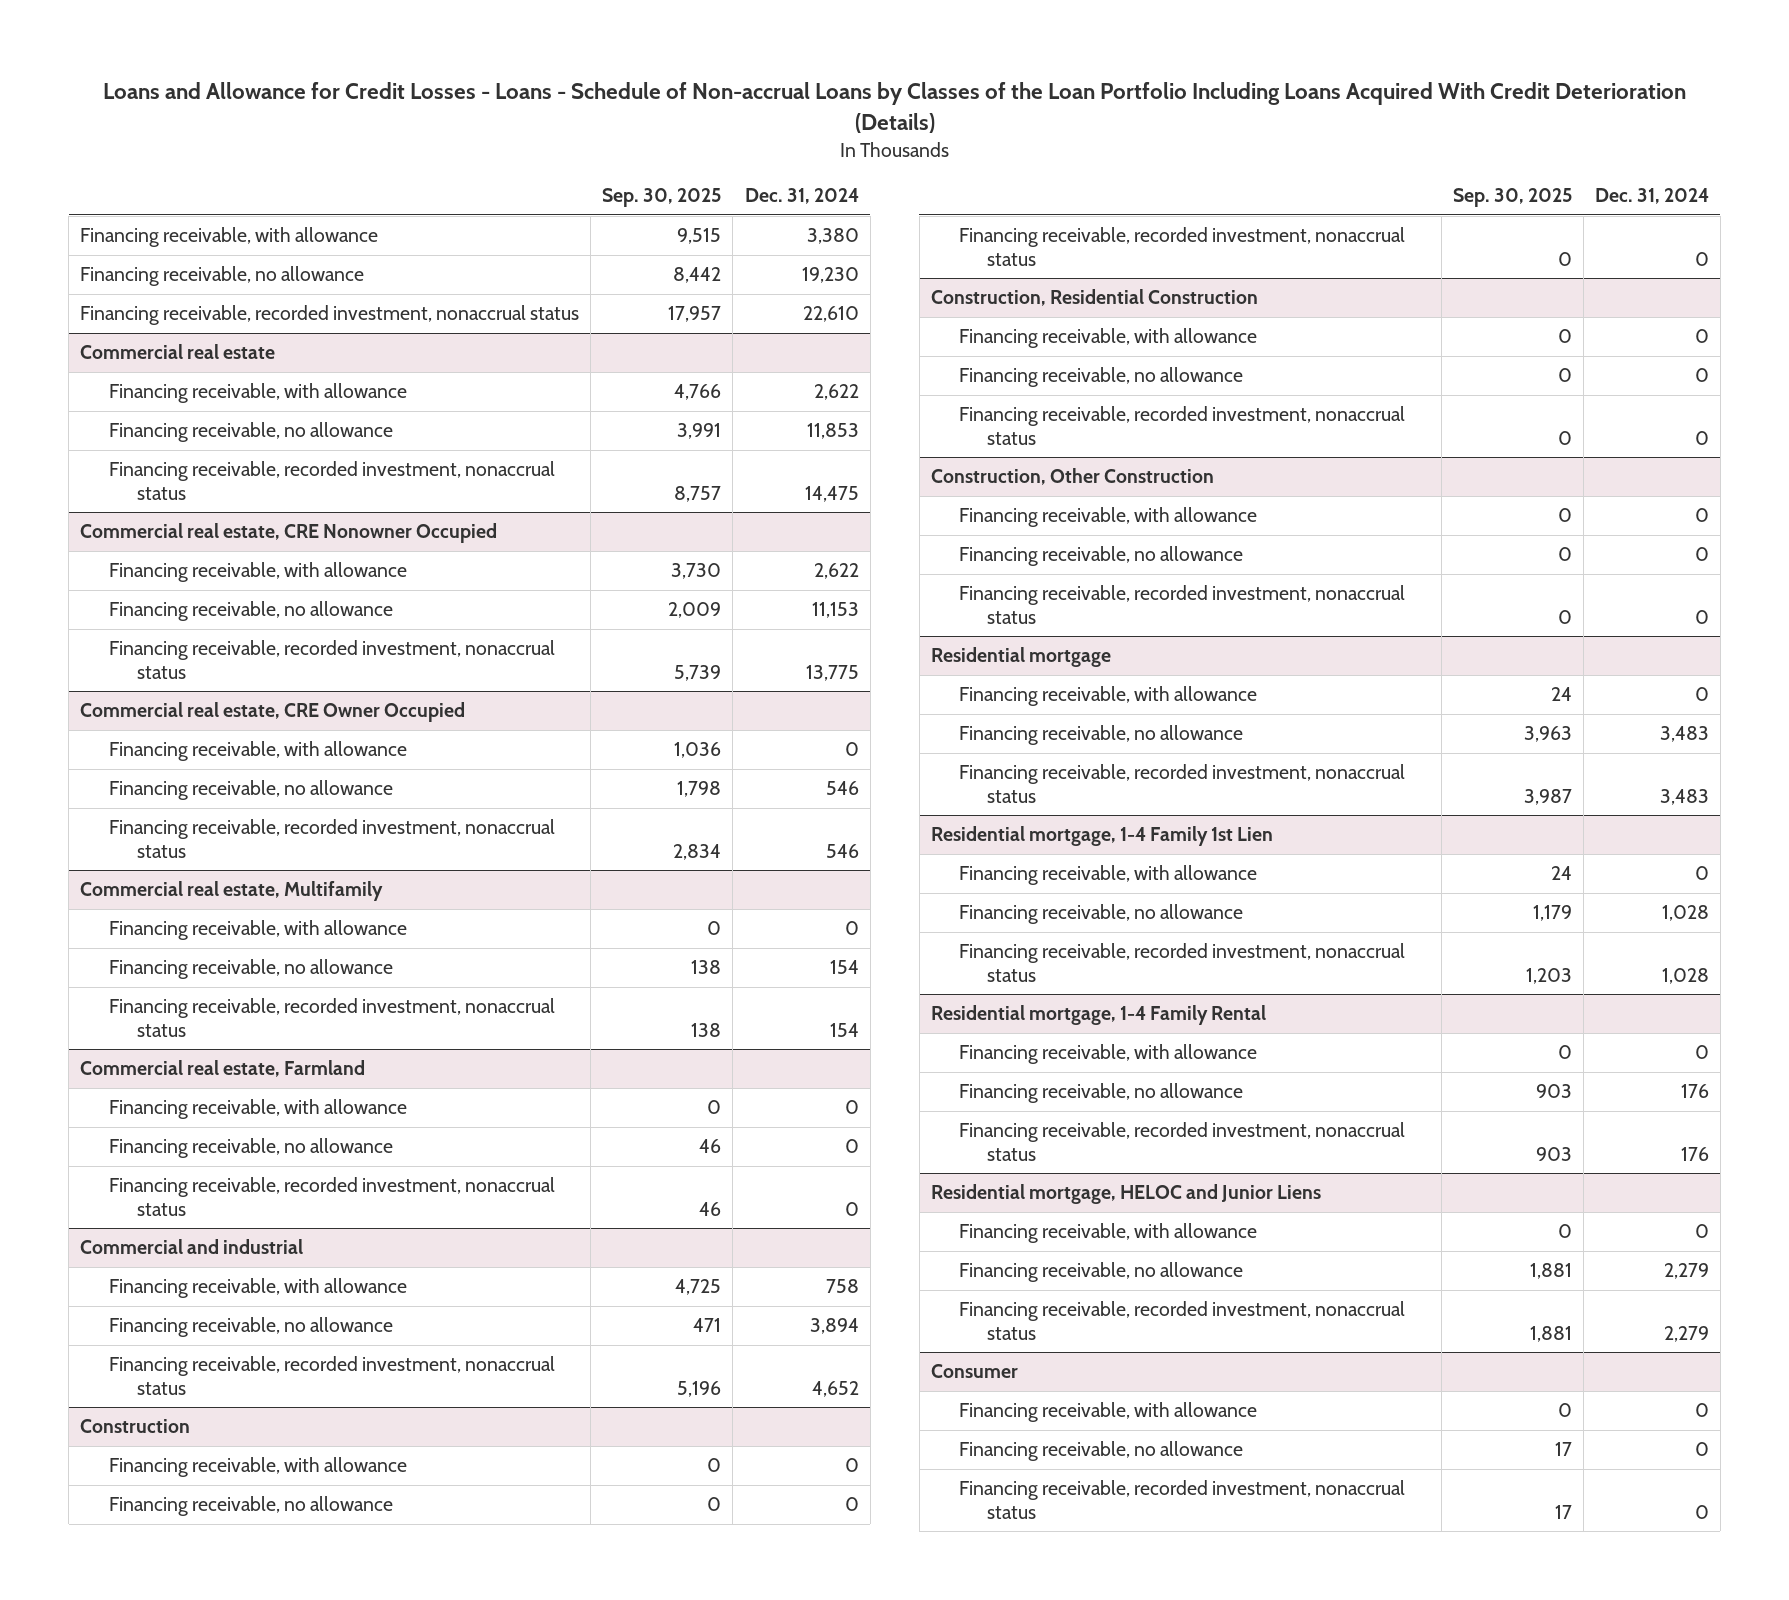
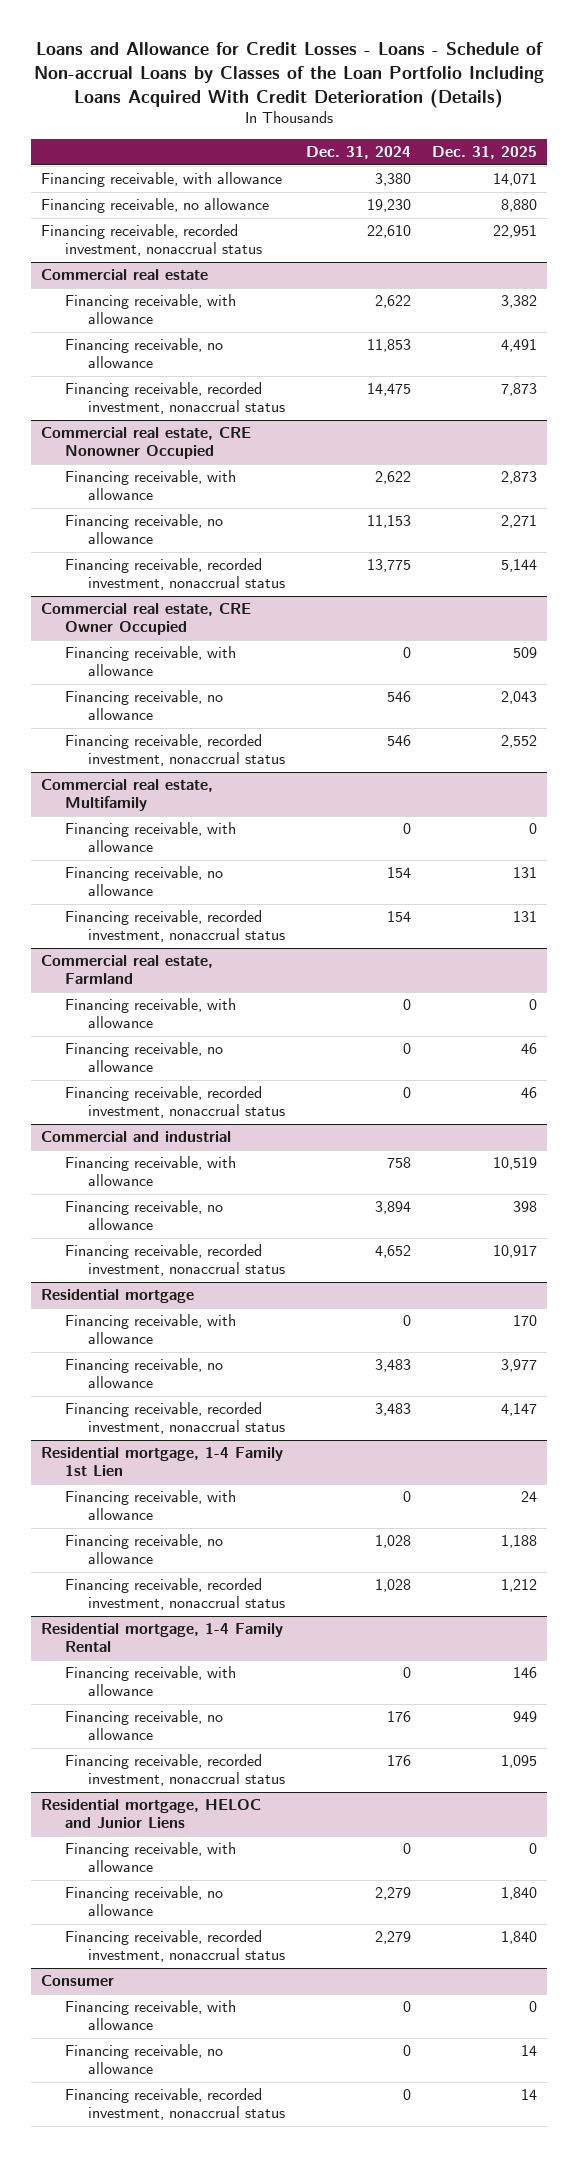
- | Sep. 30, 2025 | Dec. 31, 2024
+ | Dec. 31, 2024 | Dec. 31, 2025
- Construction
- Financing receivable, with allowance | 0 | 0
- Financing receivable, no allowance | 0 | 0
- Financing receivable, recorded investment, nonaccrual status | 0 | 0
- Construction, Residential Construction
- Financing receivable, with allowance | 0 | 0
- Financing receivable, no allowance | 0 | 0
- Financing receivable, recorded investment, nonaccrual status | 0 | 0
- Construction, Other Construction
- Financing receivable, with allowance | 0 | 0
- Financing receivable, no allowance | 0 | 0
- Financing receivable, recorded investment, nonaccrual status | 0 | 0

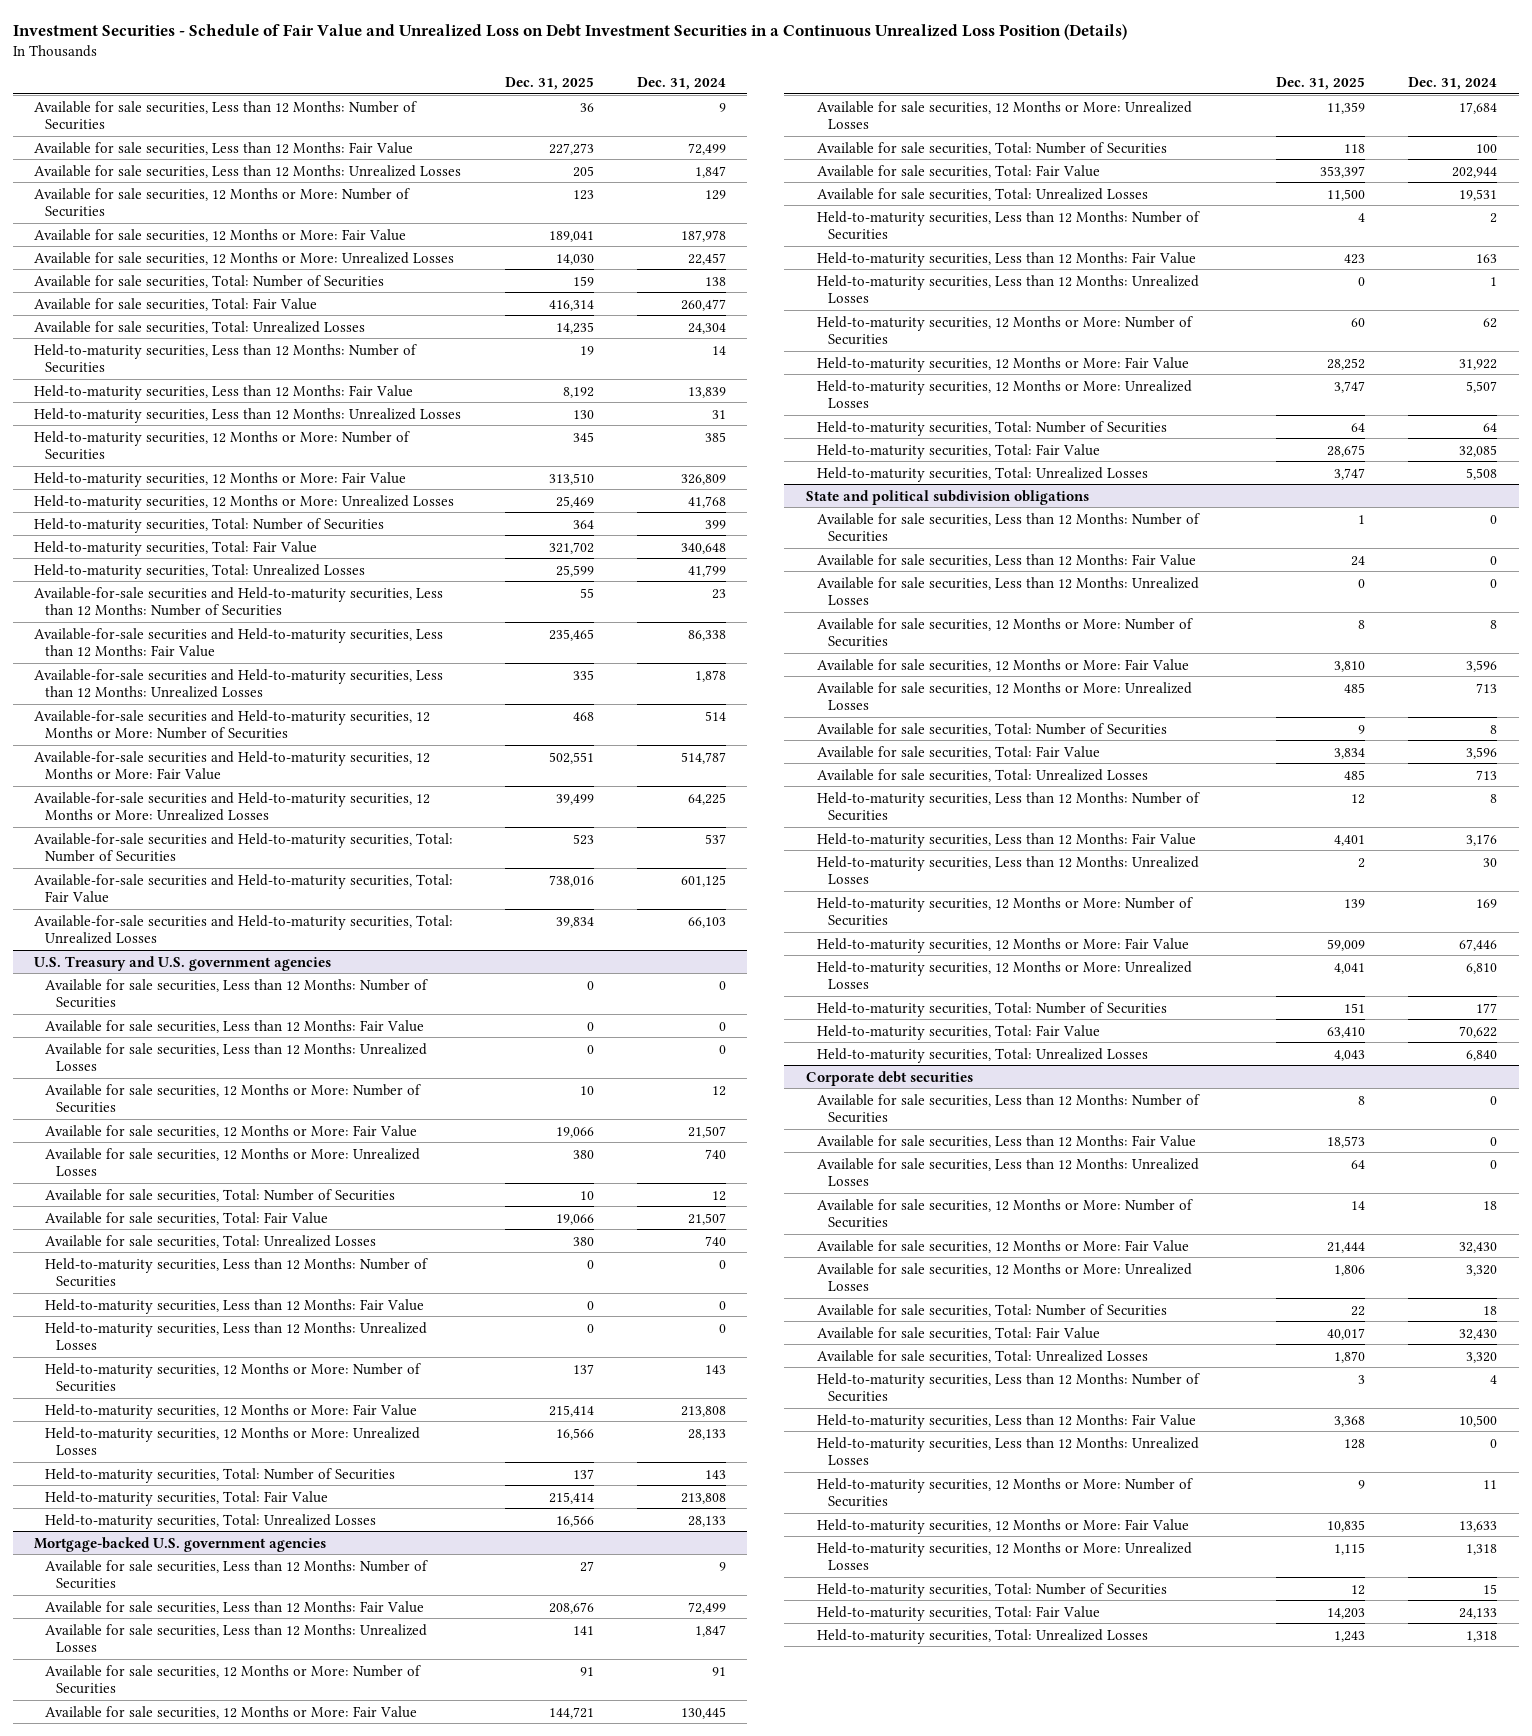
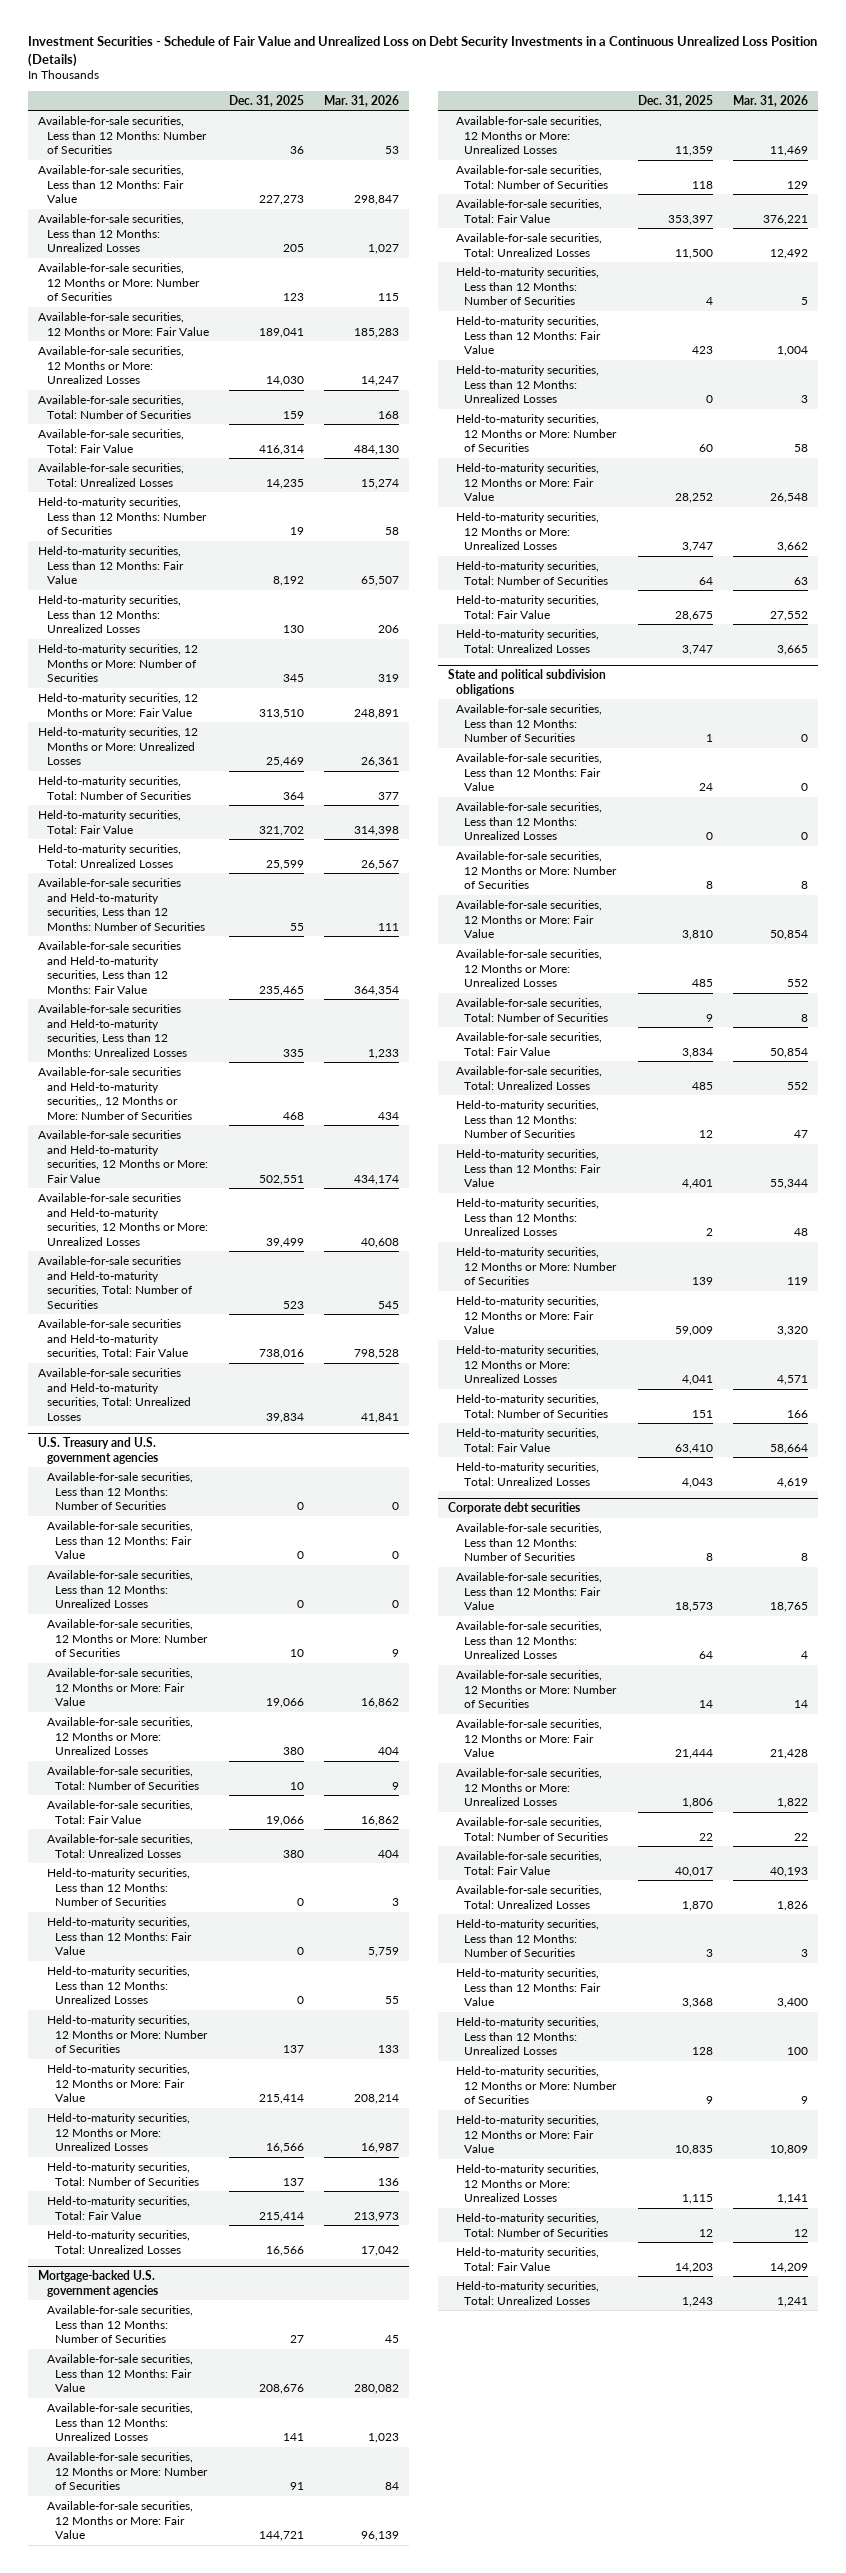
- Investment Securities - Schedule of Fair Value and Unrealized Loss on Debt Investment Securities in a Continuous Unrealized Loss Position (Details)
+ Investment Securities - Schedule of Fair Value and Unrealized Loss on Debt Security Investments in a Continuous Unrealized Loss Position (Details)
- | Dec. 31, 2025 | Dec. 31, 2024
+ | Dec. 31, 2025 | Mar. 31, 2026
- Available for sale securities, Less than 12 Months: Number of Securities | 36 | 9
- Available for sale securities, Less than 12 Months: Fair Value | 227,273 | 72,499
- Available for sale securities, Less than 12 Months: Unrealized Losses | 205 | 1,847
- Available for sale securities, 12 Months or More: Number of Securities | 123 | 129
- Available for sale securities, 12 Months or More: Fair Value | 189,041 | 187,978
- Available for sale securities, 12 Months or More: Unrealized Losses | 14,030 | 22,457
- Available for sale securities, Total: Number of Securities | 159 | 138
- Available for sale securities, Total: Fair Value | 416,314 | 260,477
- Available for sale securities, Total: Unrealized Losses | 14,235 | 24,304
+ Available-for-sale securities, Less than 12 Months: Number of Securities | 36 | 53
+ Available-for-sale securities, Less than 12 Months: Fair Value | 227,273 | 298,847
+ Available-for-sale securities, Less than 12 Months: Unrealized Losses | 205 | 1,027
+ Available-for-sale securities, 12 Months or More: Number of Securities | 123 | 115
+ Available-for-sale securities, 12 Months or More: Fair Value | 189,041 | 185,283
+ Available-for-sale securities, 12 Months or More: Unrealized Losses | 14,030 | 14,247
+ Available-for-sale securities, Total: Number of Securities | 159 | 168
+ Available-for-sale securities, Total: Fair Value | 416,314 | 484,130
+ Available-for-sale securities, Total: Unrealized Losses | 14,235 | 15,274
- Available-for-sale securities and Held-to-maturity securities, 12 Months or More: Number of Securities | 468 | 514
+ Available-for-sale securities and Held-to-maturity securities,, 12 Months or More: Number of Securities | 468 | 434
@ U.S. Treasury and U.S. government agencies
- Available for sale securities, Less than 12 Months: Number of Securities | 0 | 0
- Available for sale securities, Less than 12 Months: Fair Value | 0 | 0
- Available for sale securities, Less than 12 Months: Unrealized Losses | 0 | 0
- Available for sale securities, 12 Months or More: Number of Securities | 10 | 12
- Available for sale securities, 12 Months or More: Fair Value | 19,066 | 21,507
- Available for sale securities, 12 Months or More: Unrealized Losses | 380 | 740
- Available for sale securities, Total: Number of Securities | 10 | 12
- Available for sale securities, Total: Fair Value | 19,066 | 21,507
- Available for sale securities, Total: Unrealized Losses | 380 | 740
+ Available-for-sale securities, Less than 12 Months: Number of Securities | 0 | 0
+ Available-for-sale securities, Less than 12 Months: Fair Value | 0 | 0
+ Available-for-sale securities, Less than 12 Months: Unrealized Losses | 0 | 0
+ Available-for-sale securities, 12 Months or More: Number of Securities | 10 | 9
+ Available-for-sale securities, 12 Months or More: Fair Value | 19,066 | 16,862
+ Available-for-sale securities, 12 Months or More: Unrealized Losses | 380 | 404
+ Available-for-sale securities, Total: Number of Securities | 10 | 9
+ Available-for-sale securities, Total: Fair Value | 19,066 | 16,862
+ Available-for-sale securities, Total: Unrealized Losses | 380 | 404
@ Mortgage-backed U.S. government agencies
- Available for sale securities, Less than 12 Months: Number of Securities | 27 | 9
- Available for sale securities, Less than 12 Months: Fair Value | 208,676 | 72,499
- Available for sale securities, Less than 12 Months: Unrealized Losses | 141 | 1,847
- Available for sale securities, 12 Months or More: Number of Securities | 91 | 91
- Available for sale securities, 12 Months or More: Fair Value | 144,721 | 130,445
- Available for sale securities, 12 Months or More: Unrealized Losses | 11,359 | 17,684
- Available for sale securities, Total: Number of Securities | 118 | 100
- Available for sale securities, Total: Fair Value | 353,397 | 202,944
- Available for sale securities, Total: Unrealized Losses | 11,500 | 19,531
+ Available-for-sale securities, Less than 12 Months: Number of Securities | 27 | 45
+ Available-for-sale securities, Less than 12 Months: Fair Value | 208,676 | 280,082
+ Available-for-sale securities, Less than 12 Months: Unrealized Losses | 141 | 1,023
+ Available-for-sale securities, 12 Months or More: Number of Securities | 91 | 84
+ Available-for-sale securities, 12 Months or More: Fair Value | 144,721 | 96,139
+ Available-for-sale securities, 12 Months or More: Unrealized Losses | 11,359 | 11,469
+ Available-for-sale securities, Total: Number of Securities | 118 | 129
+ Available-for-sale securities, Total: Fair Value | 353,397 | 376,221
+ Available-for-sale securities, Total: Unrealized Losses | 11,500 | 12,492
@ State and political subdivision obligations
- Available for sale securities, Less than 12 Months: Number of Securities | 1 | 0
- Available for sale securities, Less than 12 Months: Fair Value | 24 | 0
- Available for sale securities, Less than 12 Months: Unrealized Losses | 0 | 0
- Available for sale securities, 12 Months or More: Number of Securities | 8 | 8
- Available for sale securities, 12 Months or More: Fair Value | 3,810 | 3,596
- Available for sale securities, 12 Months or More: Unrealized Losses | 485 | 713
- Available for sale securities, Total: Number of Securities | 9 | 8
- Available for sale securities, Total: Fair Value | 3,834 | 3,596
- Available for sale securities, Total: Unrealized Losses | 485 | 713
+ Available-for-sale securities, Less than 12 Months: Number of Securities | 1 | 0
+ Available-for-sale securities, Less than 12 Months: Fair Value | 24 | 0
+ Available-for-sale securities, Less than 12 Months: Unrealized Losses | 0 | 0
+ Available-for-sale securities, 12 Months or More: Number of Securities | 8 | 8
+ Available-for-sale securities, 12 Months or More: Fair Value | 3,810 | 50,854
+ Available-for-sale securities, 12 Months or More: Unrealized Losses | 485 | 552
+ Available-for-sale securities, Total: Number of Securities | 9 | 8
+ Available-for-sale securities, Total: Fair Value | 3,834 | 50,854
+ Available-for-sale securities, Total: Unrealized Losses | 485 | 552
@ Corporate debt securities
- Available for sale securities, Less than 12 Months: Number of Securities | 8 | 0
- Available for sale securities, Less than 12 Months: Fair Value | 18,573 | 0
- Available for sale securities, Less than 12 Months: Unrealized Losses | 64 | 0
- Available for sale securities, 12 Months or More: Number of Securities | 14 | 18
- Available for sale securities, 12 Months or More: Fair Value | 21,444 | 32,430
- Available for sale securities, 12 Months or More: Unrealized Losses | 1,806 | 3,320
- Available for sale securities, Total: Number of Securities | 22 | 18
- Available for sale securities, Total: Fair Value | 40,017 | 32,430
- Available for sale securities, Total: Unrealized Losses | 1,870 | 3,320
+ Available-for-sale securities, Less than 12 Months: Number of Securities | 8 | 8
+ Available-for-sale securities, Less than 12 Months: Fair Value | 18,573 | 18,765
+ Available-for-sale securities, Less than 12 Months: Unrealized Losses | 64 | 4
+ Available-for-sale securities, 12 Months or More: Number of Securities | 14 | 14
+ Available-for-sale securities, 12 Months or More: Fair Value | 21,444 | 21,428
+ Available-for-sale securities, 12 Months or More: Unrealized Losses | 1,806 | 1,822
+ Available-for-sale securities, Total: Number of Securities | 22 | 22
+ Available-for-sale securities, Total: Fair Value | 40,017 | 40,193
+ Available-for-sale securities, Total: Unrealized Losses | 1,870 | 1,826

